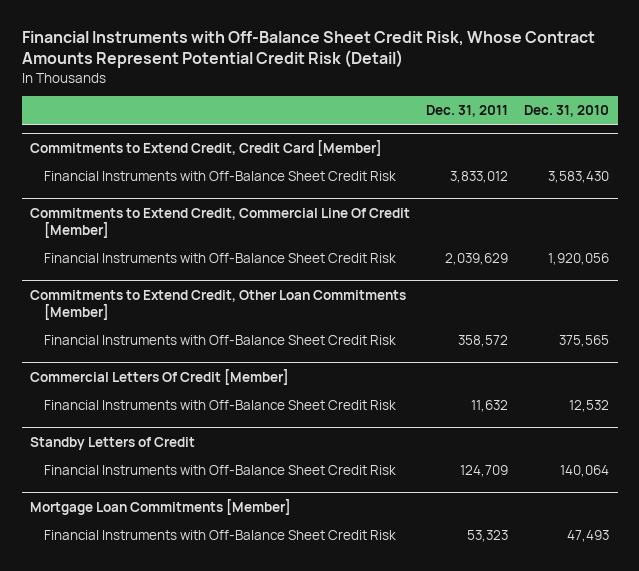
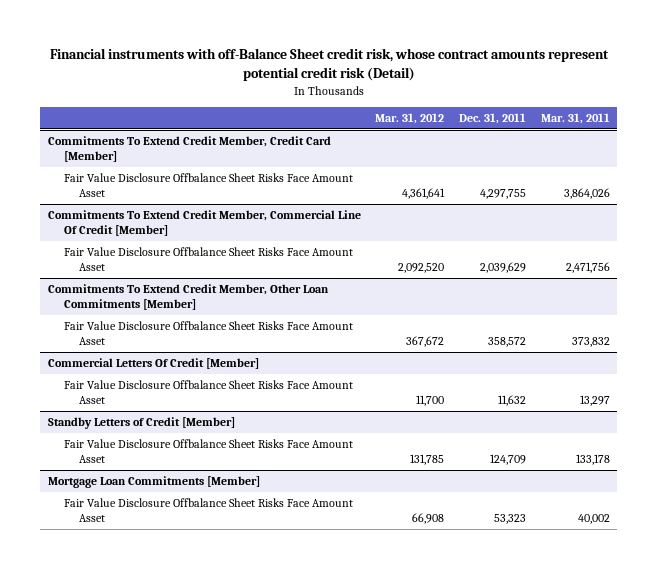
- Financial Instruments with Off-Balance Sheet Credit Risk, Whose Contract Amounts Represent Potential Credit Risk (Detail)
+ Financial instruments with off-Balance Sheet credit risk, whose contract amounts represent potential credit risk (Detail)
- | Dec. 31, 2011 | Dec. 31, 2010
+ | Mar. 31, 2012 | Dec. 31, 2011 | Mar. 31, 2011
- Commitments to Extend Credit, Credit Card [Member]
- Financial Instruments with Off-Balance Sheet Credit Risk | 3,833,012 | 3,583,430
- Commitments to Extend Credit, Commercial Line Of Credit [Member]
- Financial Instruments with Off-Balance Sheet Credit Risk | 2,039,629 | 1,920,056
- Commitments to Extend Credit, Other Loan Commitments [Member]
- Financial Instruments with Off-Balance Sheet Credit Risk | 358,572 | 375,565
+ Commitments To Extend Credit Member, Credit Card [Member]
+ Fair Value Disclosure Offbalance Sheet Risks Face Amount Asset | 4,361,641 | 4,297,755 | 3,864,026
+ Commitments To Extend Credit Member, Commercial Line Of Credit [Member]
+ Fair Value Disclosure Offbalance Sheet Risks Face Amount Asset | 2,092,520 | 2,039,629 | 2,471,756
+ Commitments To Extend Credit Member, Other Loan Commitments [Member]
+ Fair Value Disclosure Offbalance Sheet Risks Face Amount Asset | 367,672 | 358,572 | 373,832
@ Commercial Letters Of Credit [Member]
- Financial Instruments with Off-Balance Sheet Credit Risk | 11,632 | 12,532
- Standby Letters of Credit
- Financial Instruments with Off-Balance Sheet Credit Risk | 124,709 | 140,064
@ Commercial Letters Of Credit [Member]
+ Fair Value Disclosure Offbalance Sheet Risks Face Amount Asset | 11,700 | 11,632 | 13,297
+ Standby Letters of Credit [Member]
+ Fair Value Disclosure Offbalance Sheet Risks Face Amount Asset | 131,785 | 124,709 | 133,178
@ Mortgage Loan Commitments [Member]
- Financial Instruments with Off-Balance Sheet Credit Risk | 53,323 | 47,493
+ Fair Value Disclosure Offbalance Sheet Risks Face Amount Asset | 66,908 | 53,323 | 40,002

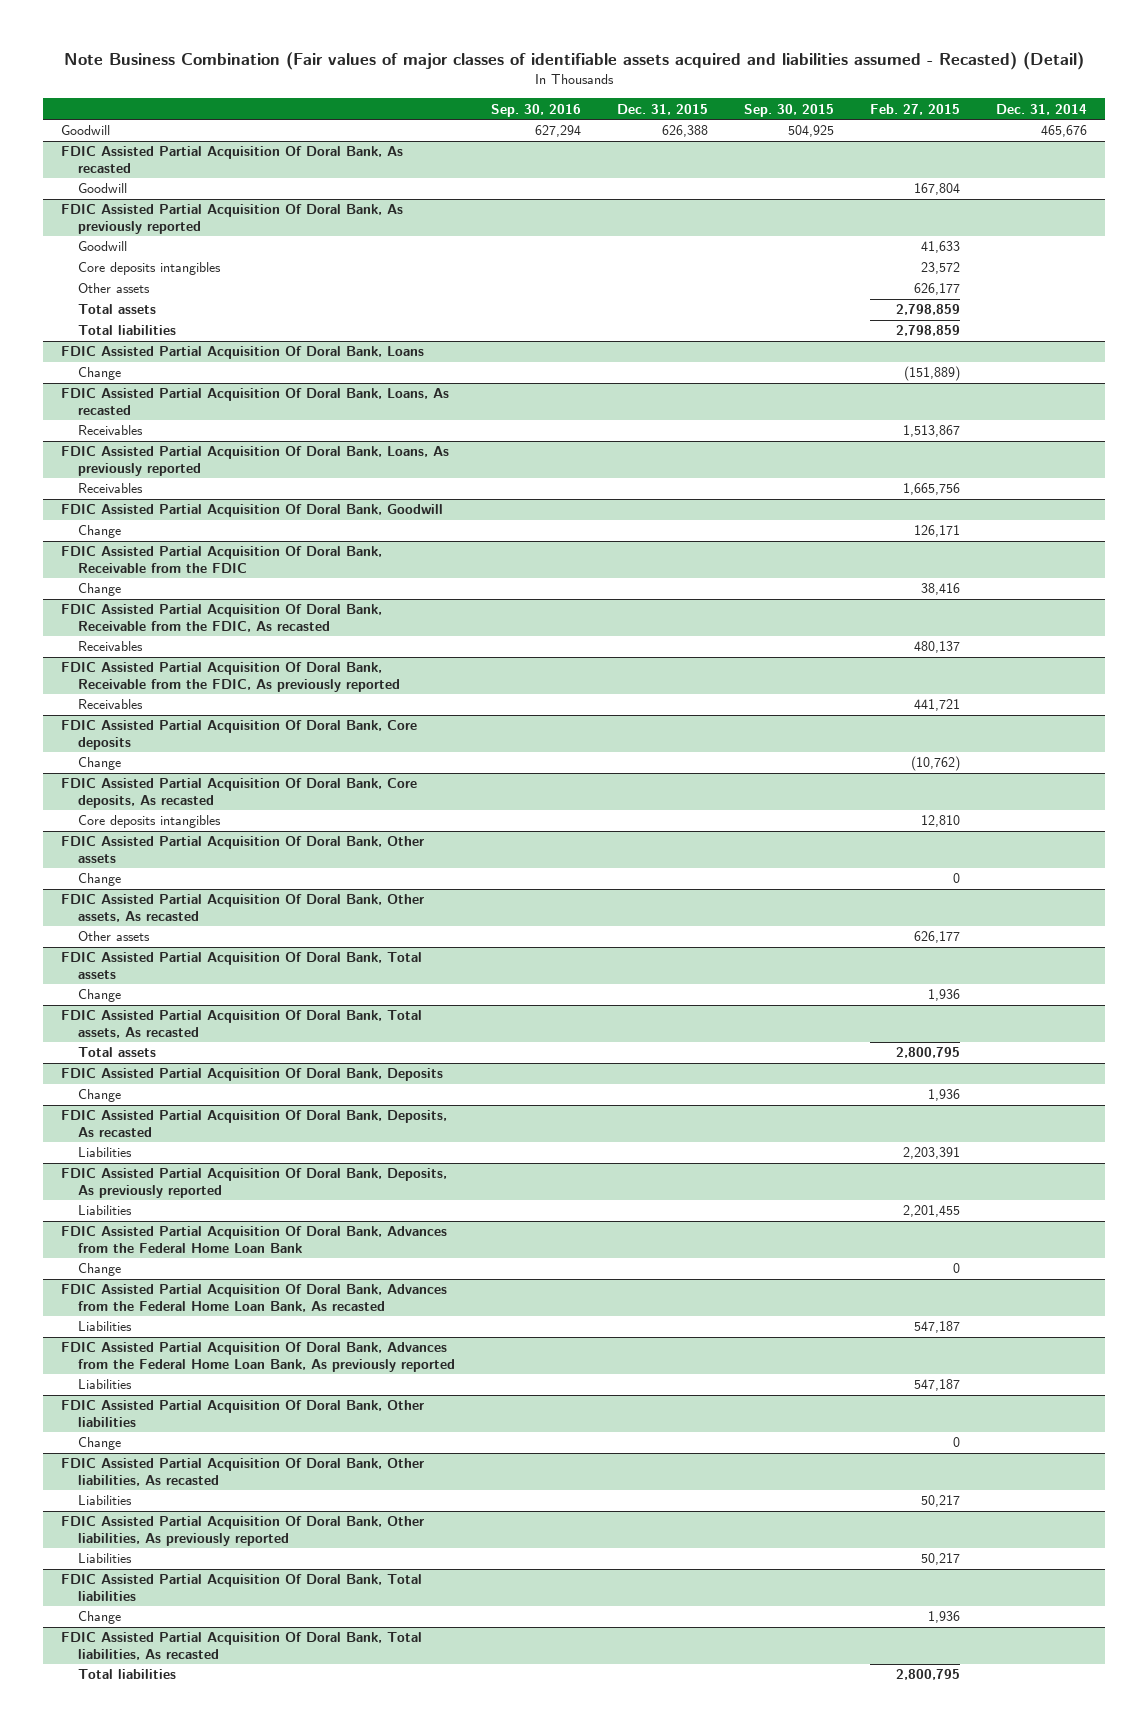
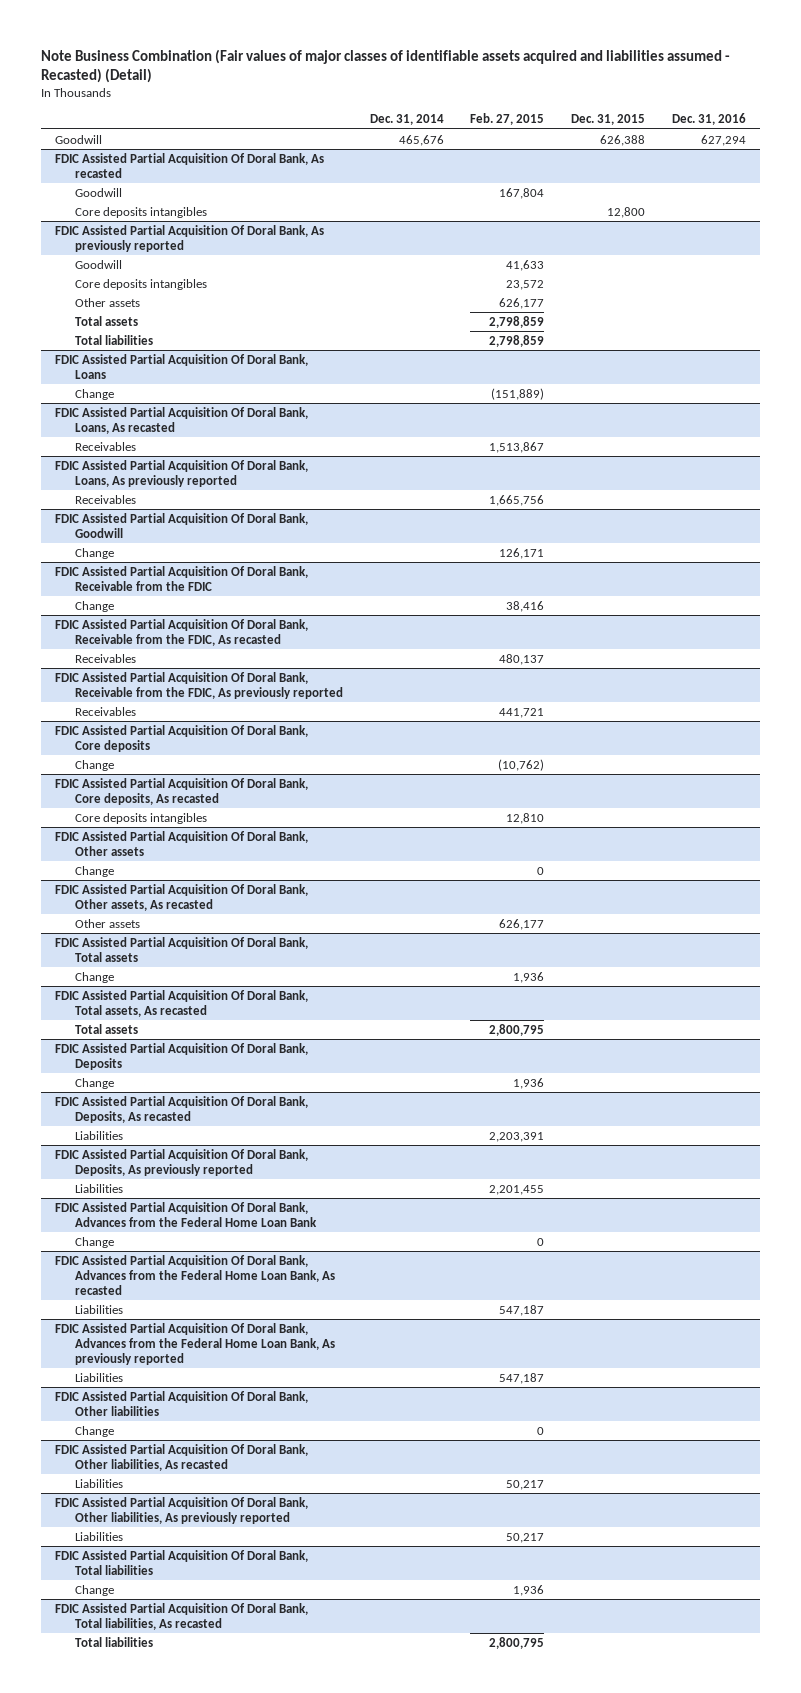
- | Sep. 30, 2016 | Dec. 31, 2015 | Sep. 30, 2015 | Feb. 27, 2015 | Dec. 31, 2014
+ | Dec. 31, 2014 | Feb. 27, 2015 | Dec. 31, 2015 | Dec. 31, 2016
@ FDIC Assisted Partial Acquisition Of Doral Bank, As recasted
+ Core deposits intangibles | | | 12,800 |

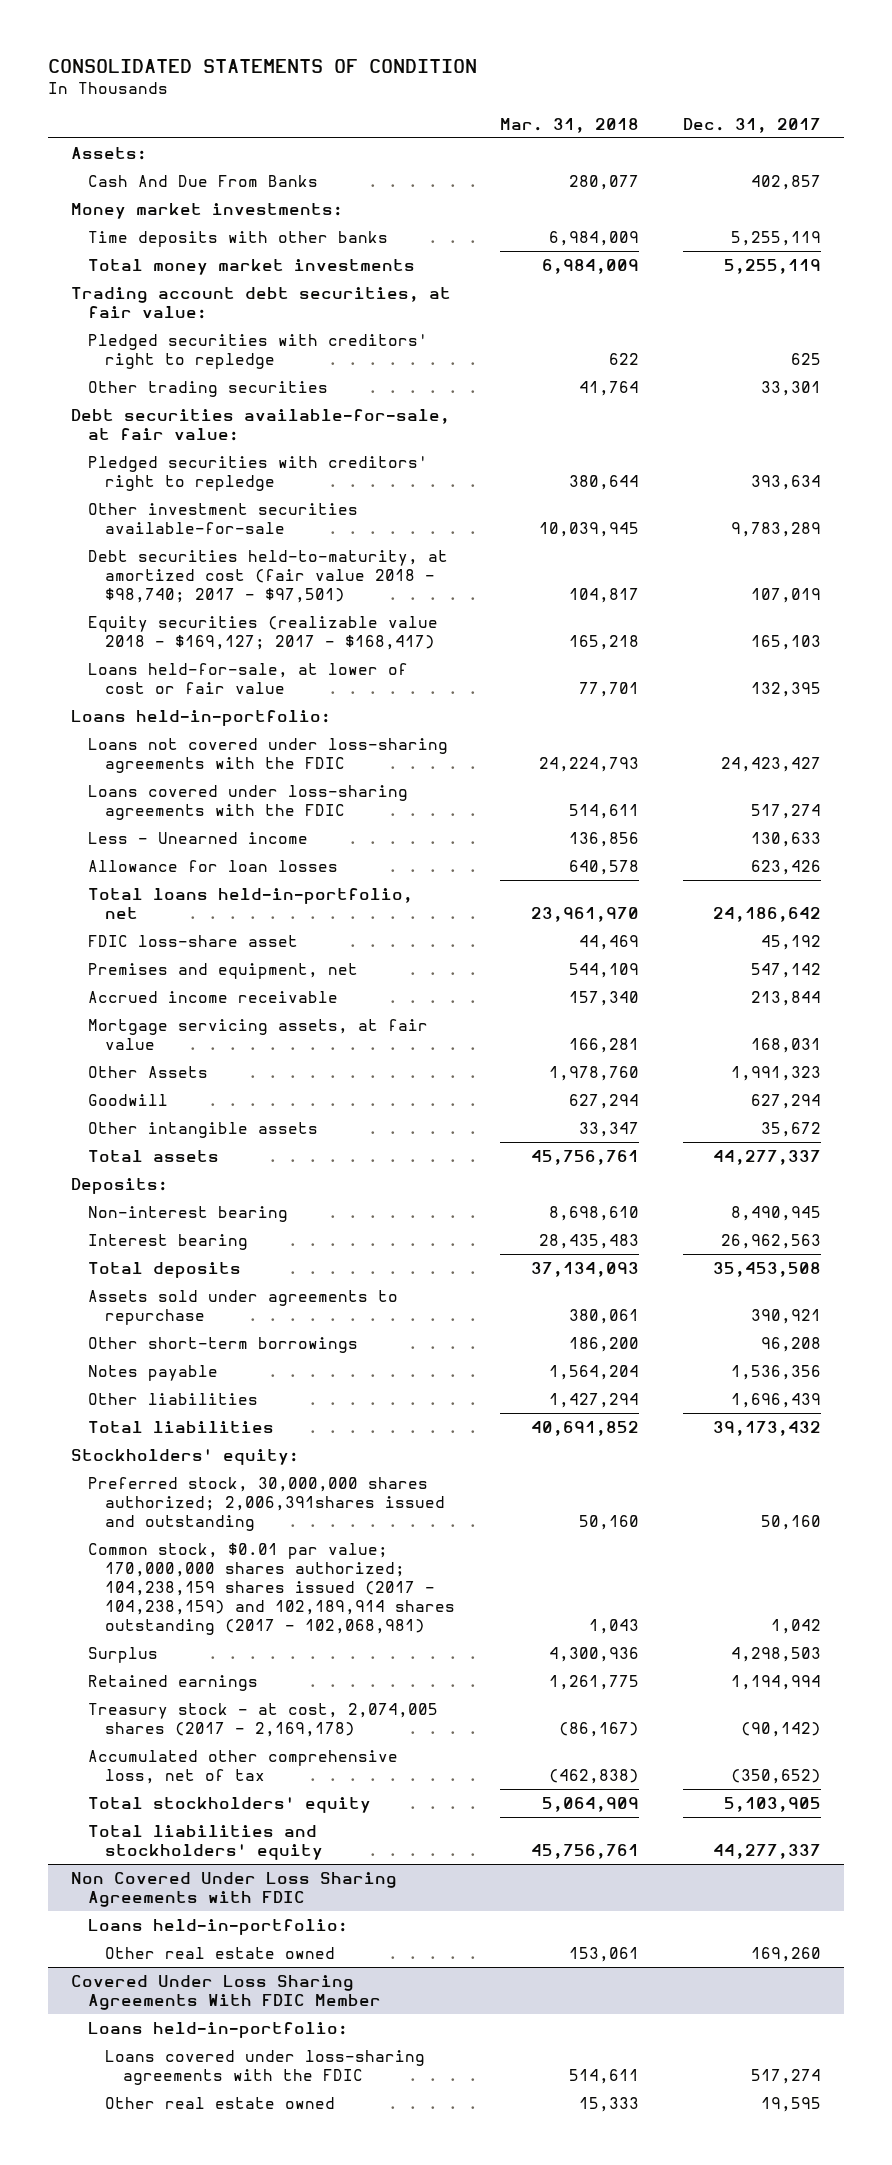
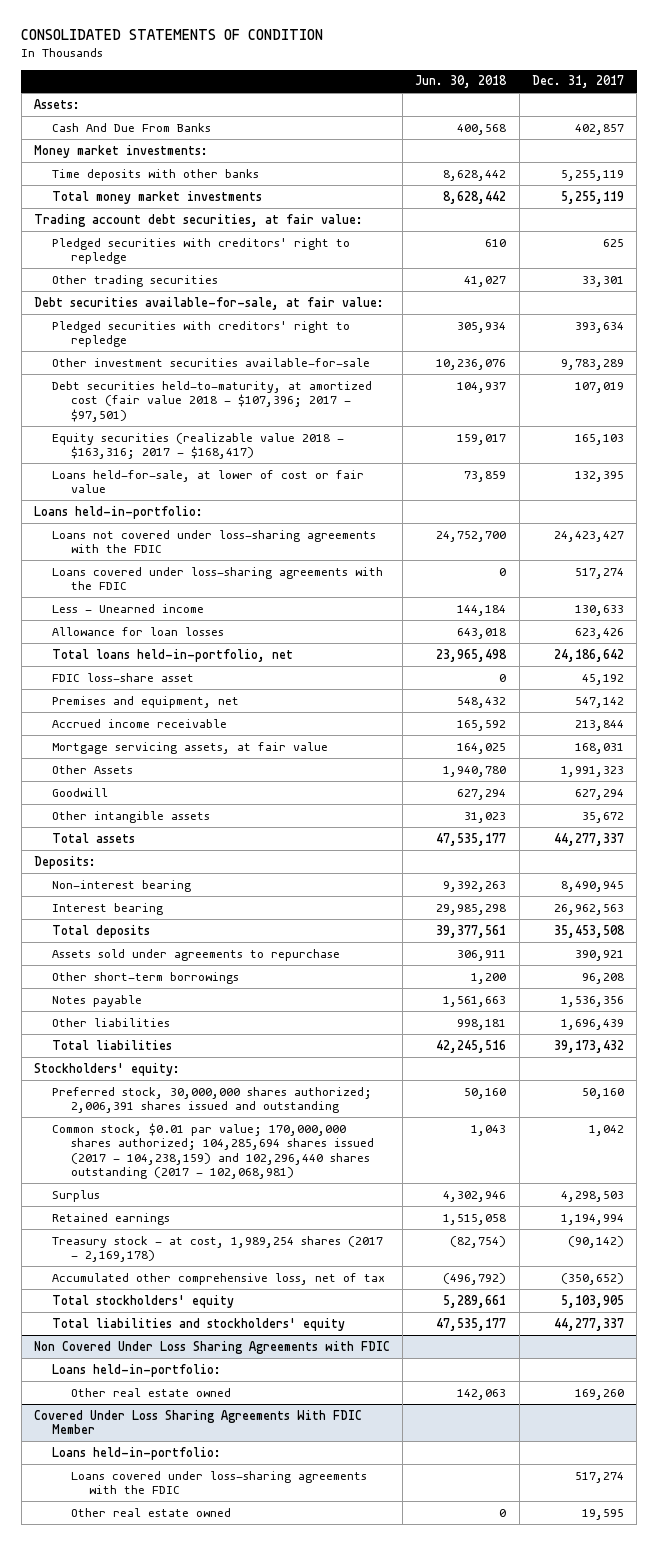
- | Mar. 31, 2018 | Dec. 31, 2017
+ | Jun. 30, 2018 | Dec. 31, 2017
- Debt securities held-to-maturity, at amortized cost (fair value 2018 - $98,740; 2017 - $97,501) | 104,817 | 107,019
- Equity securities (realizable value 2018 - $169,127; 2017 - $168,417) | 165,218 | 165,103
+ Debt securities held-to-maturity, at amortized cost (fair value 2018 - $107,396; 2017 - $97,501) | 104,937 | 107,019
+ Equity securities (realizable value 2018 - $163,316; 2017 - $168,417) | 159,017 | 165,103
- Preferred stock, 30,000,000 shares authorized; 2,006,391shares issued and outstanding | 50,160 | 50,160
- Common stock, $0.01 par value; 170,000,000 shares authorized; 104,238,159 shares issued (2017 - 104,238,159) and 102,189,914 shares outstanding (2017 - 102,068,981) | 1,043 | 1,042
+ Preferred stock, 30,000,000 shares authorized; 2,006,391 shares issued and outstanding | 50,160 | 50,160
+ Common stock, $0.01 par value; 170,000,000 shares authorized; 104,285,694 shares issued (2017 - 104,238,159) and 102,296,440 shares outstanding (2017 - 102,068,981) | 1,043 | 1,042
- Treasury stock - at cost, 2,074,005 shares (2017 - 2,169,178) | (86,167) | (90,142)
+ Treasury stock - at cost, 1,989,254 shares (2017 - 2,169,178) | (82,754) | (90,142)

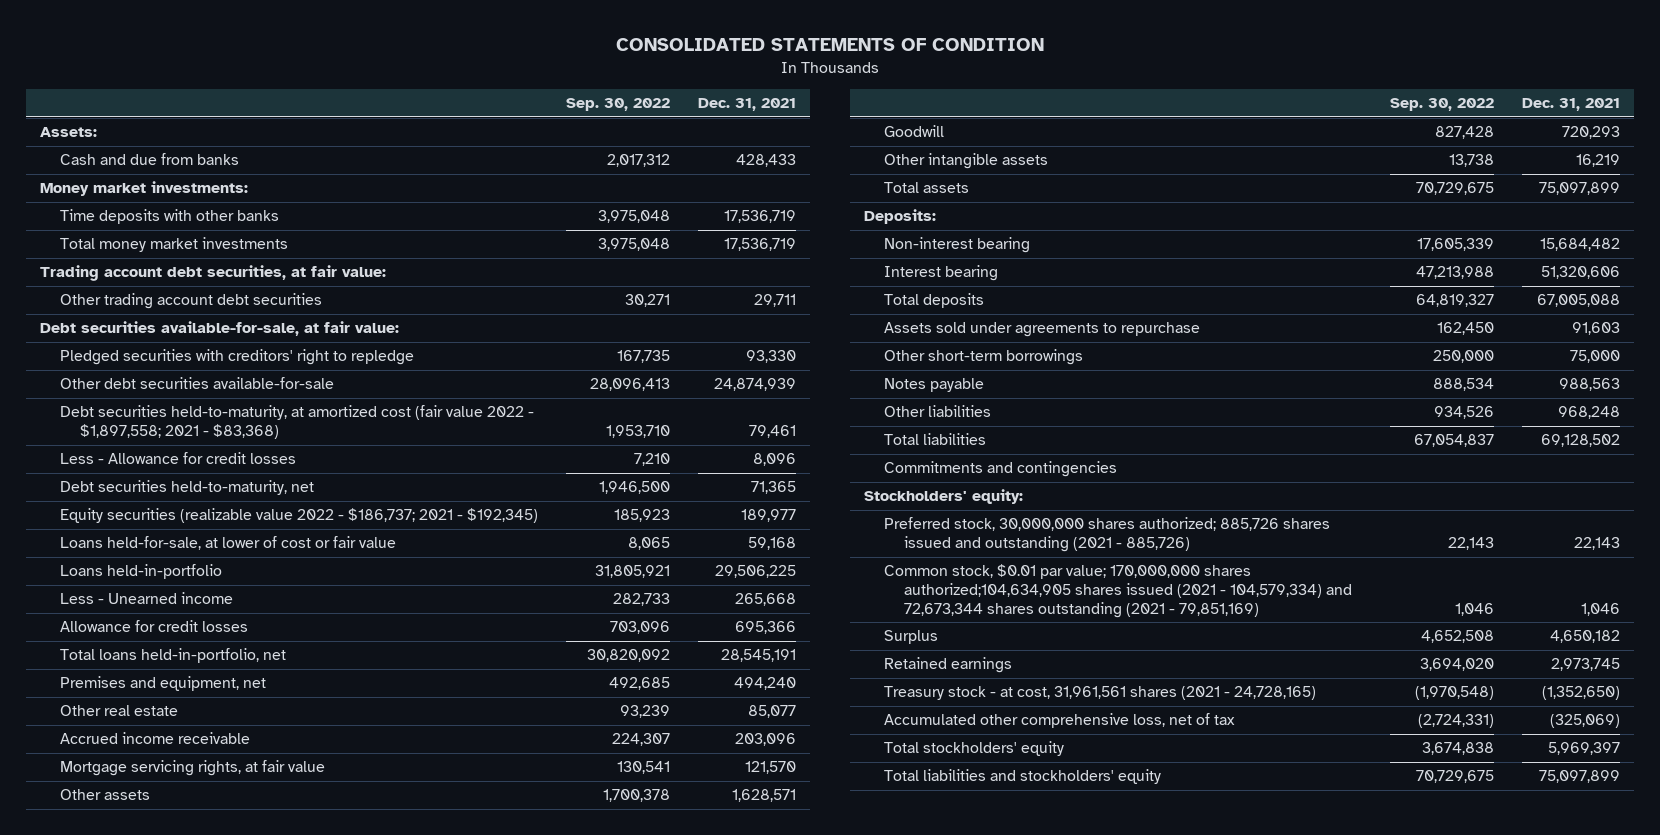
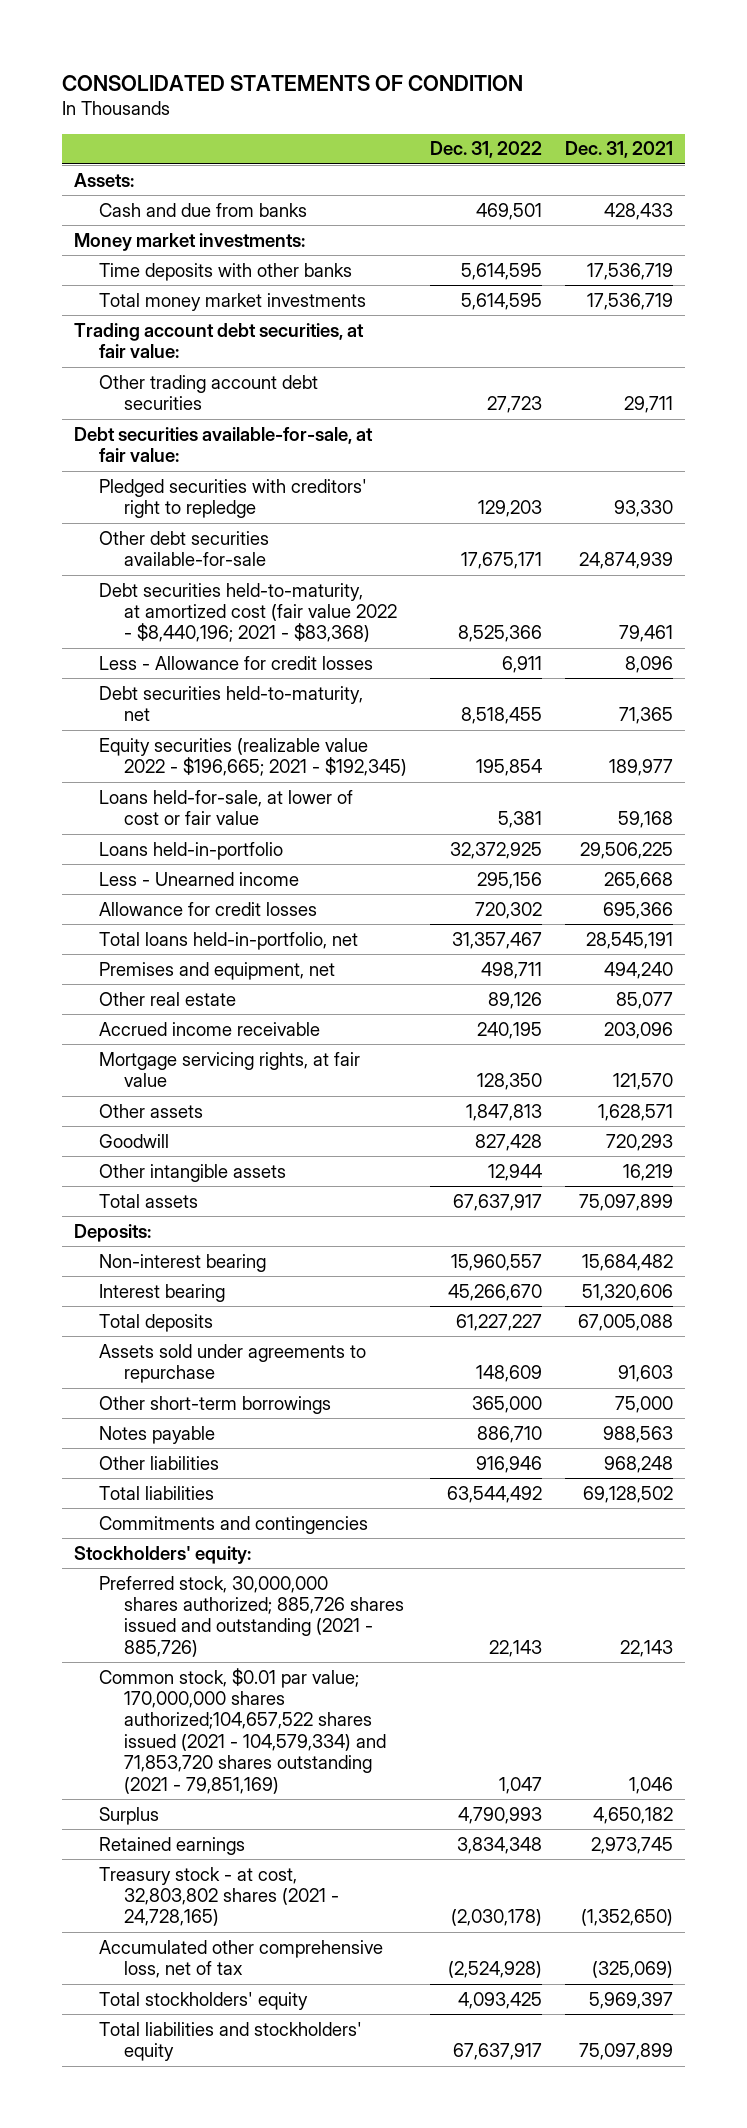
- | Sep. 30, 2022 | Dec. 31, 2021
+ | Dec. 31, 2022 | Dec. 31, 2021
- Debt securities held-to-maturity, at amortized cost (fair value 2022 - $1,897,558; 2021 - $83,368) | 1,953,710 | 79,461
+ Debt securities held-to-maturity, at amortized cost (fair value 2022 - $8,440,196; 2021 - $83,368) | 8,525,366 | 79,461
- Equity securities (realizable value 2022 - $186,737; 2021 - $192,345) | 185,923 | 189,977
+ Equity securities (realizable value 2022 - $196,665; 2021 - $192,345) | 195,854 | 189,977
- Common stock, $0.01 par value; 170,000,000 shares authorized;104,634,905 shares issued (2021 - 104,579,334) and 72,673,344 shares outstanding (2021 - 79,851,169) | 1,046 | 1,046
+ Common stock, $0.01 par value; 170,000,000 shares authorized;104,657,522 shares issued (2021 - 104,579,334) and 71,853,720 shares outstanding (2021 - 79,851,169) | 1,047 | 1,046
- Treasury stock - at cost, 31,961,561 shares (2021 - 24,728,165) | (1,970,548) | (1,352,650)
+ Treasury stock - at cost, 32,803,802 shares (2021 - 24,728,165) | (2,030,178) | (1,352,650)

